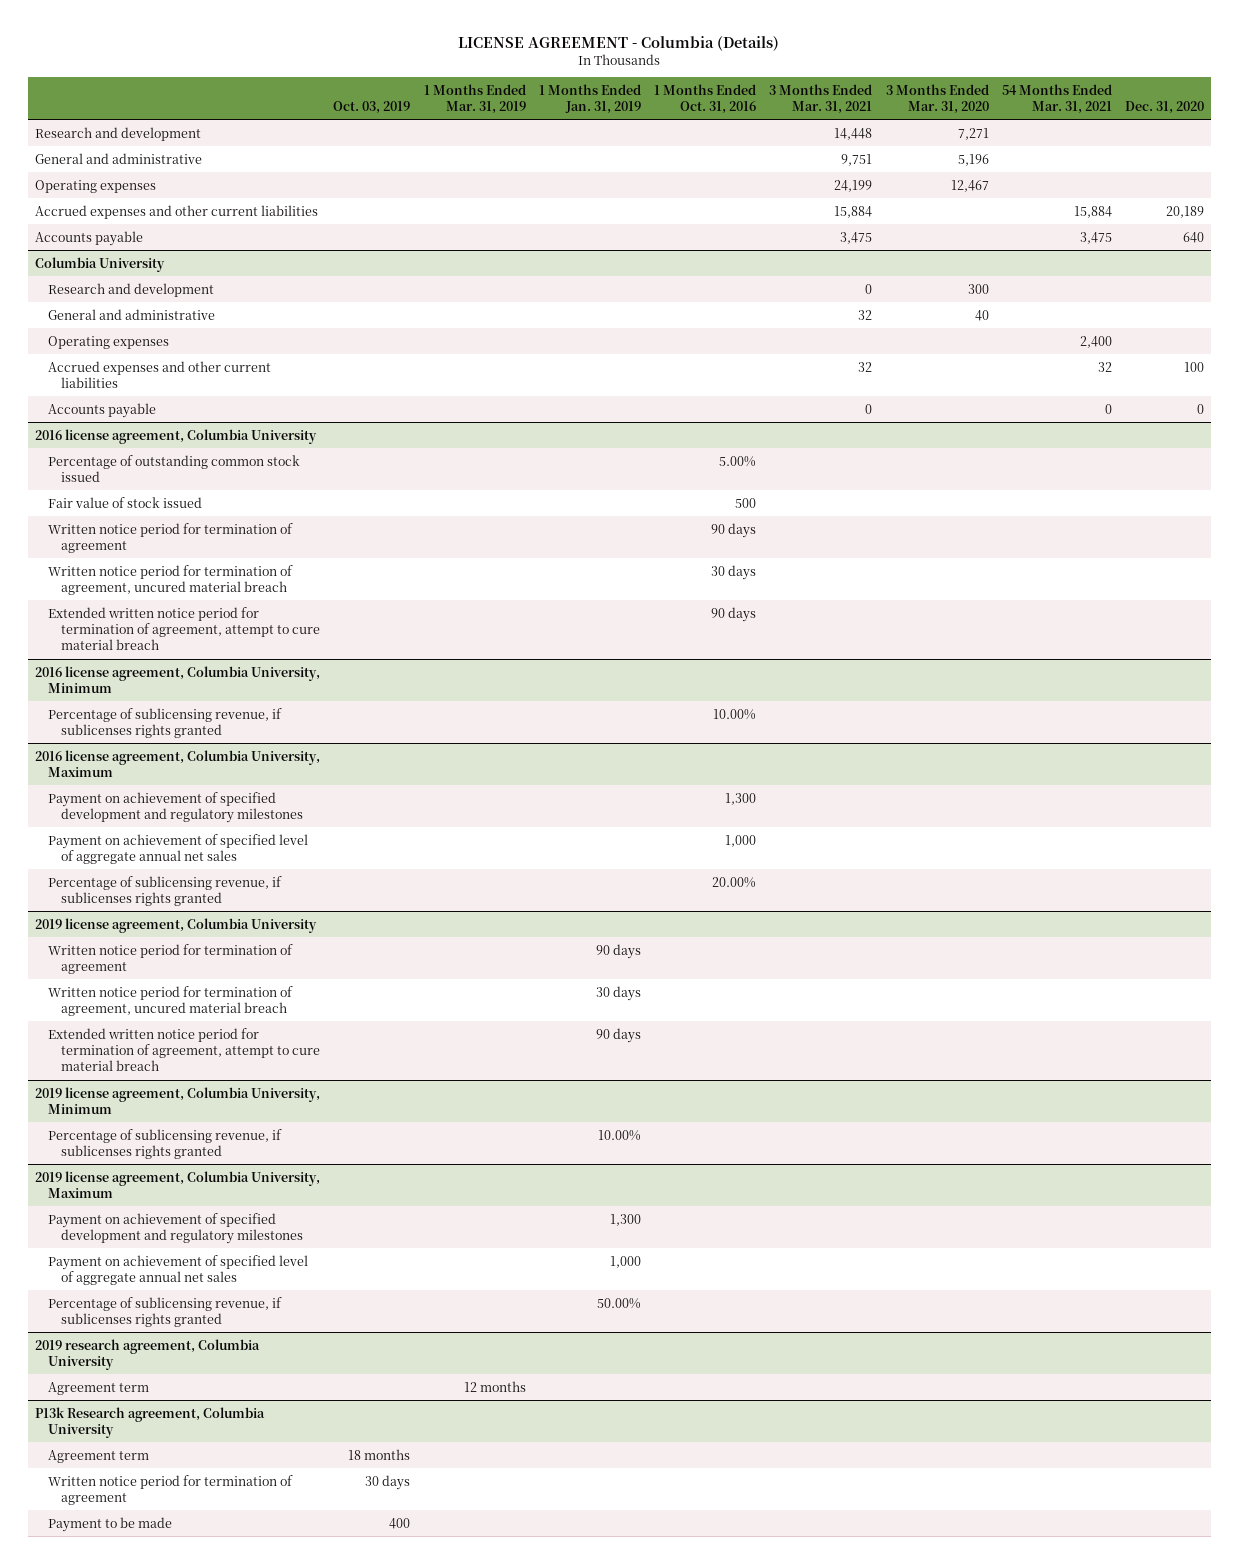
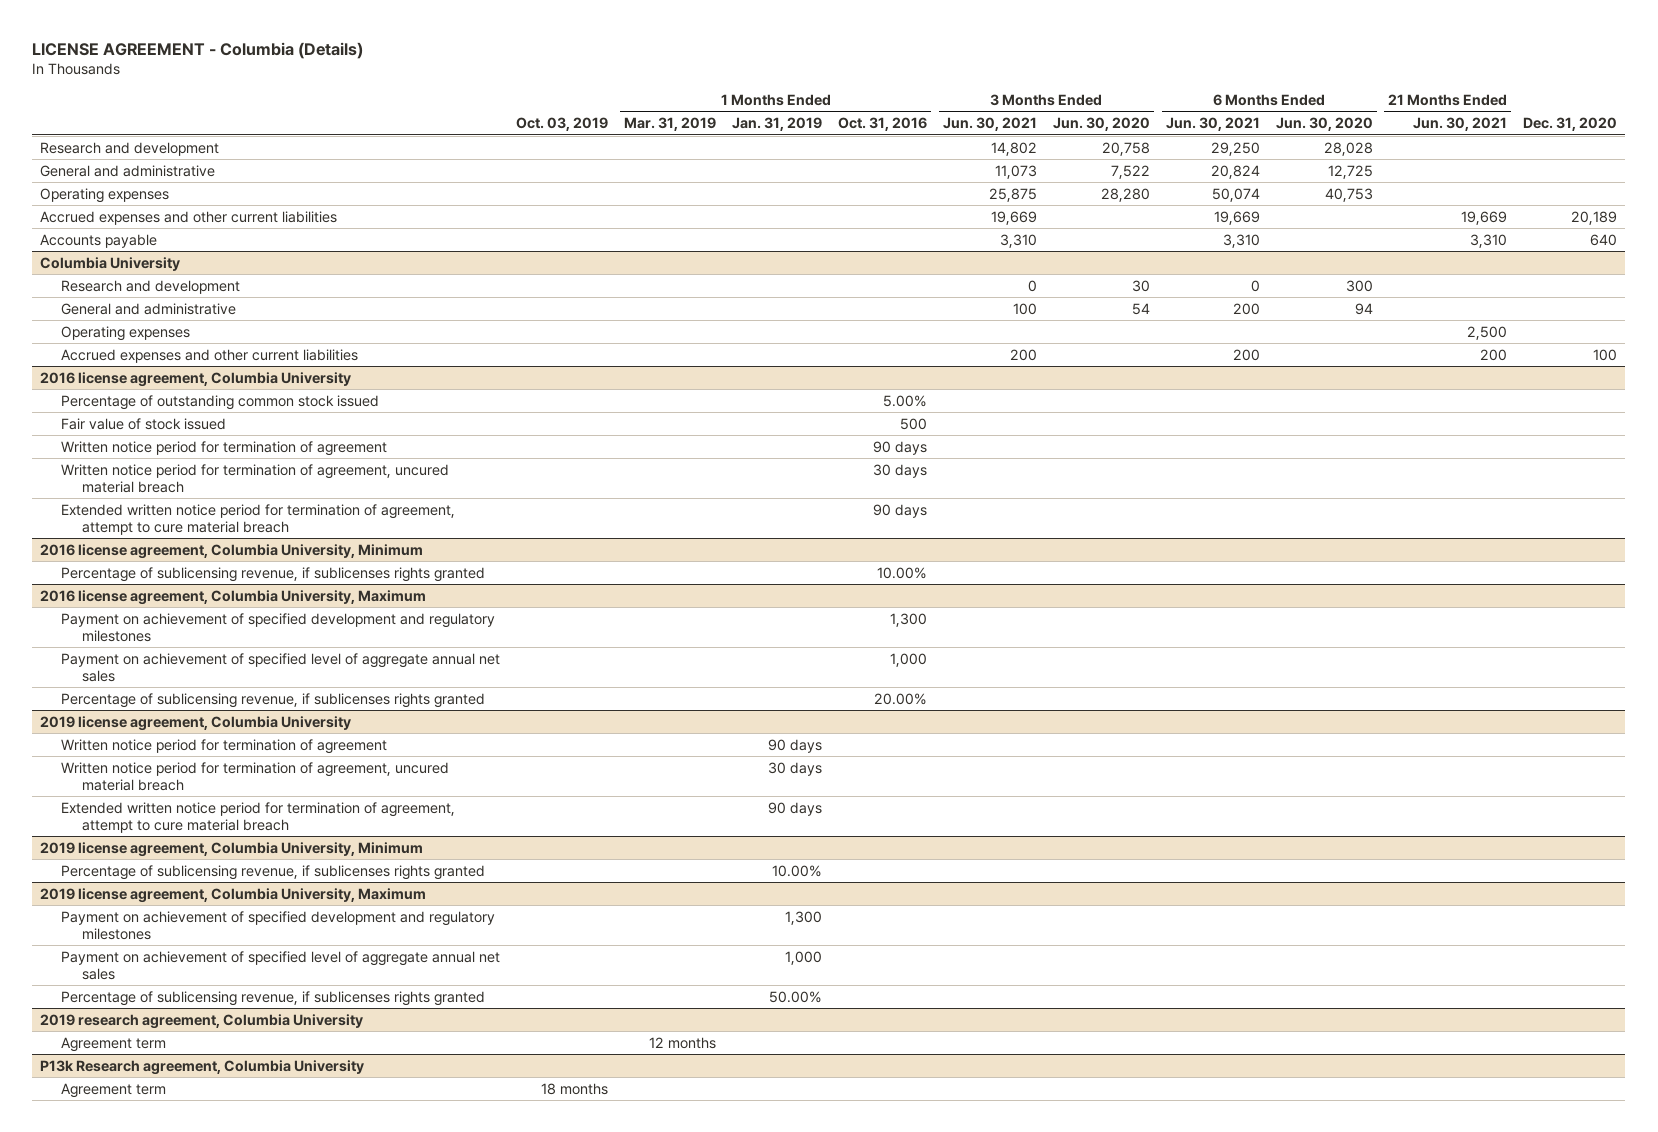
- | Oct. 03, 2019 | 1 Months Ended Mar. 31, 2019 | 1 Months Ended Jan. 31, 2019 | 1 Months Ended Oct. 31, 2016 | 3 Months Ended Mar. 31, 2021 | 3 Months Ended Mar. 31, 2020 | 54 Months Ended Mar. 31, 2021 | Dec. 31, 2020
+ | Oct. 03, 2019 | 1 Months Ended Mar. 31, 2019 | 1 Months Ended Jan. 31, 2019 | 1 Months Ended Oct. 31, 2016 | 3 Months Ended Jun. 30, 2021 | 3 Months Ended Jun. 30, 2020 | 6 Months Ended Jun. 30, 2021 | 6 Months Ended Jun. 30, 2020 | 21 Months Ended Jun. 30, 2021 | Dec. 31, 2020
@ Columbia University
- Accounts payable | | | | | 0 | | 0 | 0
@ P13k Research agreement, Columbia University
- Written notice period for termination of agreement | 30 days | | | | | | |
- Payment to be made | 400 | | | | | | |

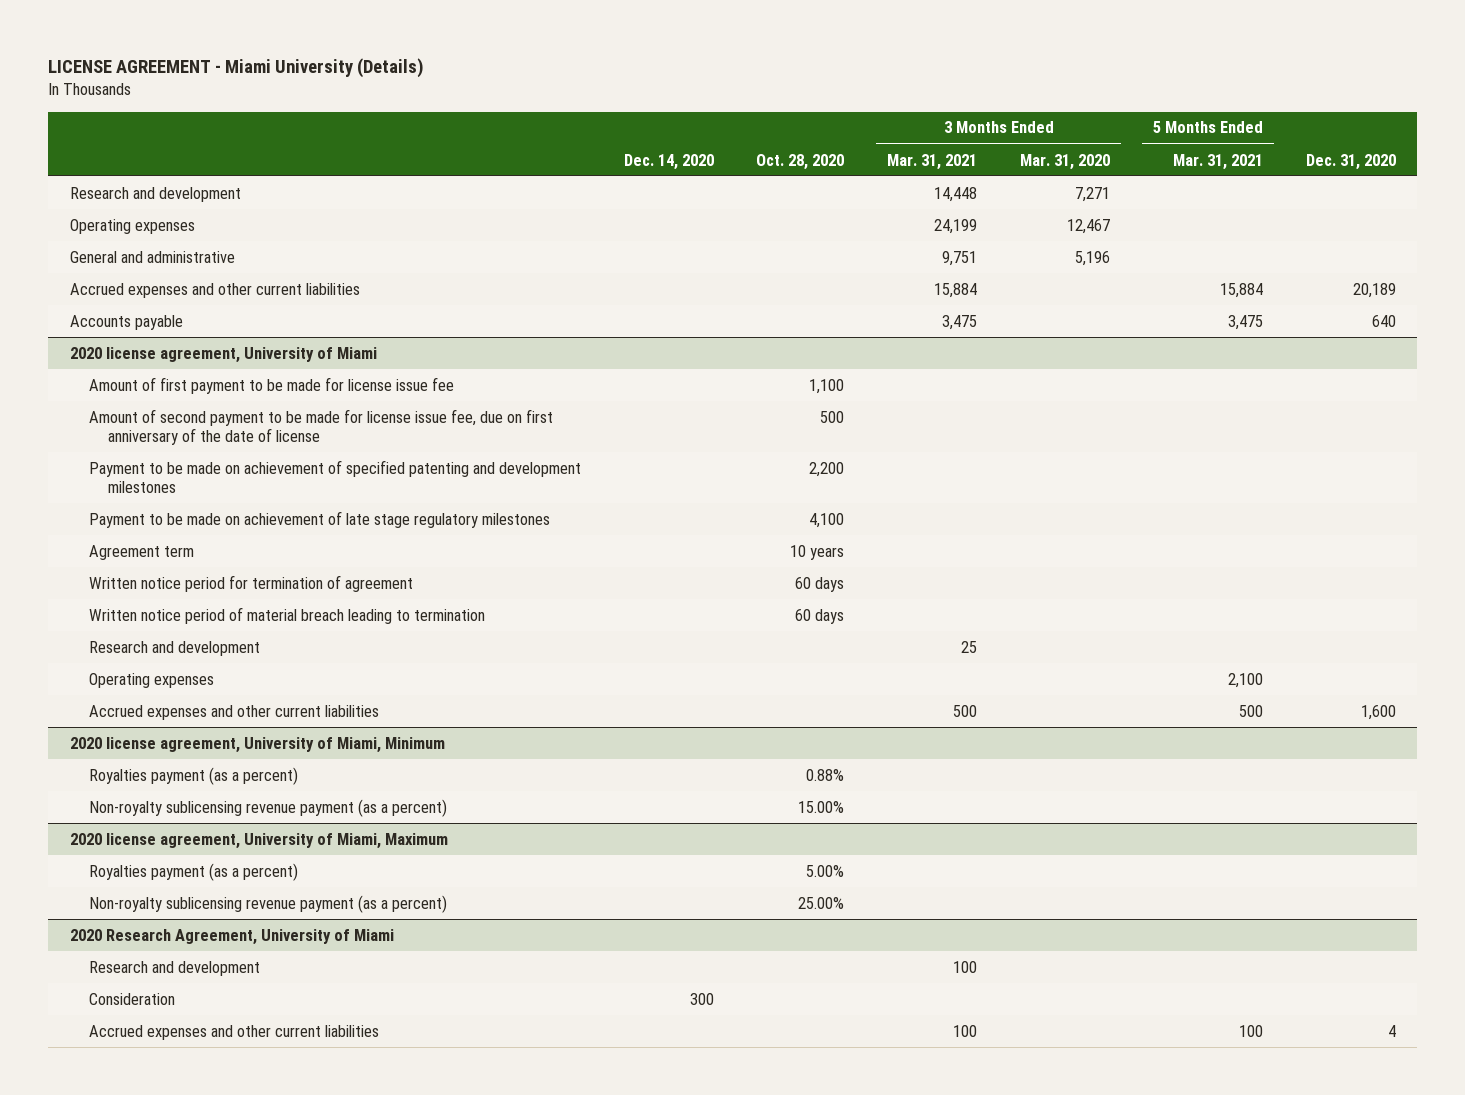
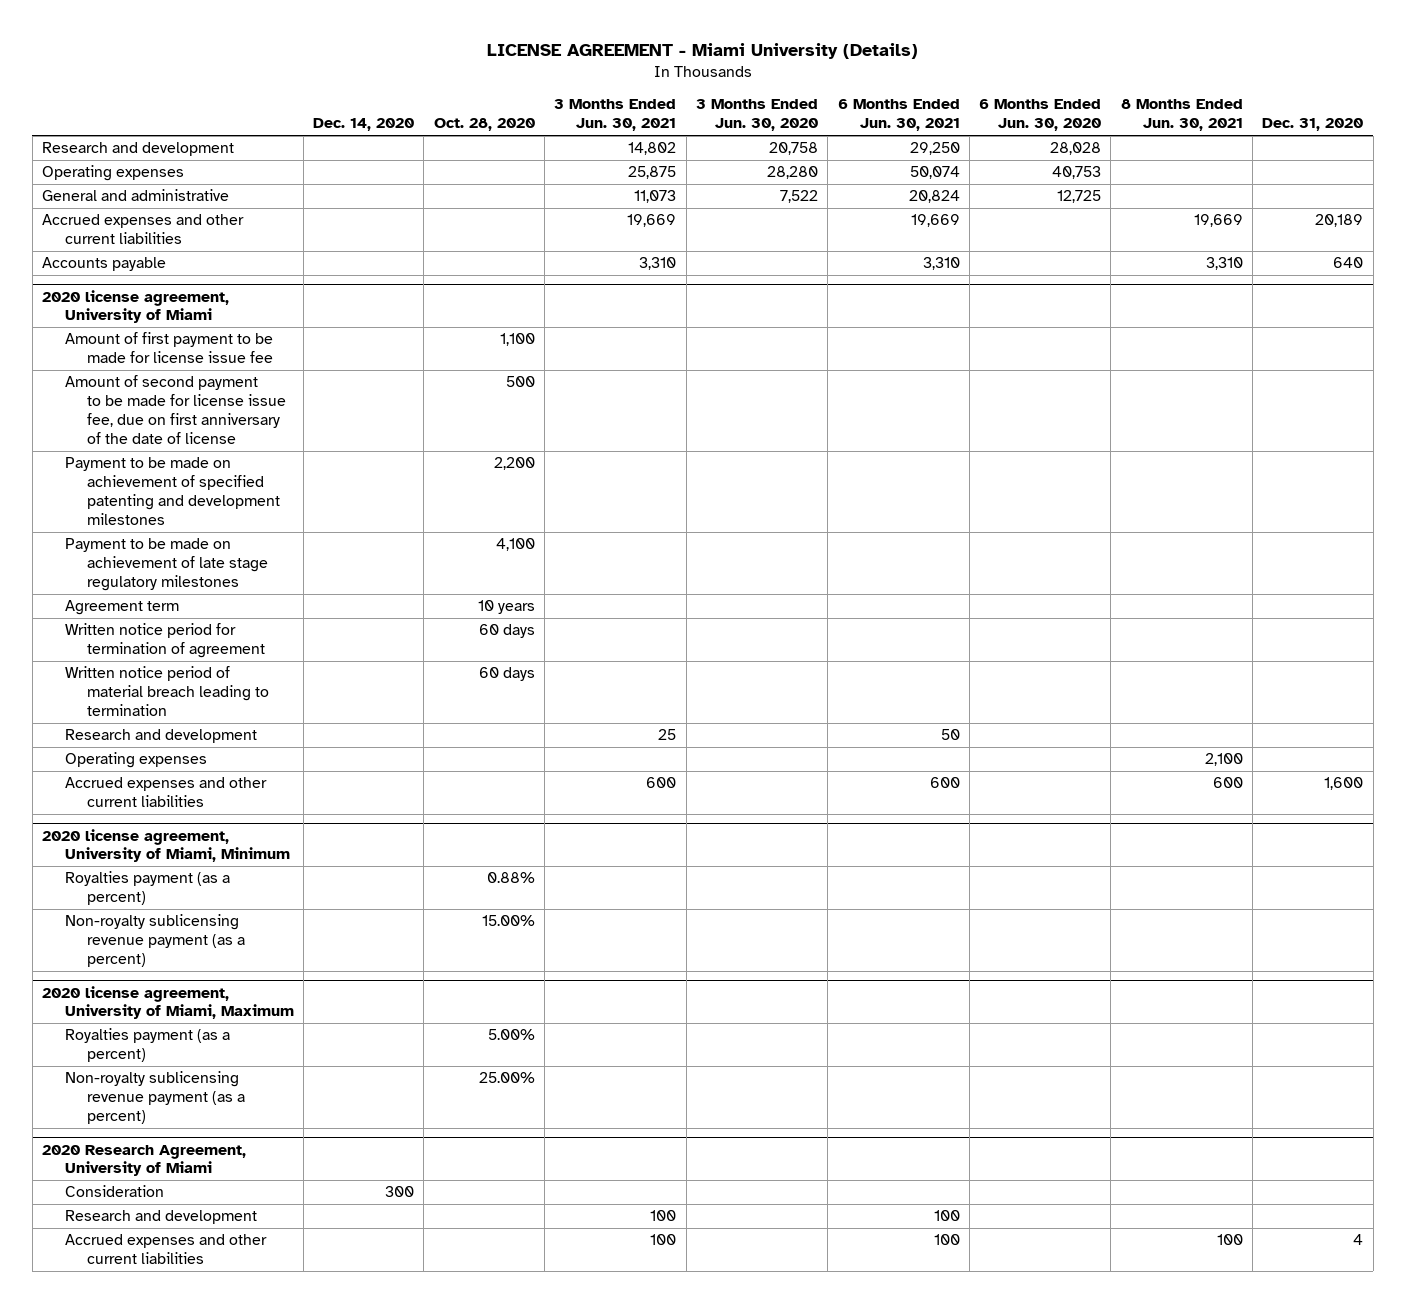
- | Dec. 14, 2020 | Oct. 28, 2020 | 3 Months Ended Mar. 31, 2021 | 3 Months Ended Mar. 31, 2020 | 5 Months Ended Mar. 31, 2021 | Dec. 31, 2020
+ | Dec. 14, 2020 | Oct. 28, 2020 | 3 Months Ended Jun. 30, 2021 | 3 Months Ended Jun. 30, 2020 | 6 Months Ended Jun. 30, 2021 | 6 Months Ended Jun. 30, 2020 | 8 Months Ended Jun. 30, 2021 | Dec. 31, 2020
@ 2020 Research Agreement, University of Miami
moved down: Research and development | | | 100 | | 100 | | |

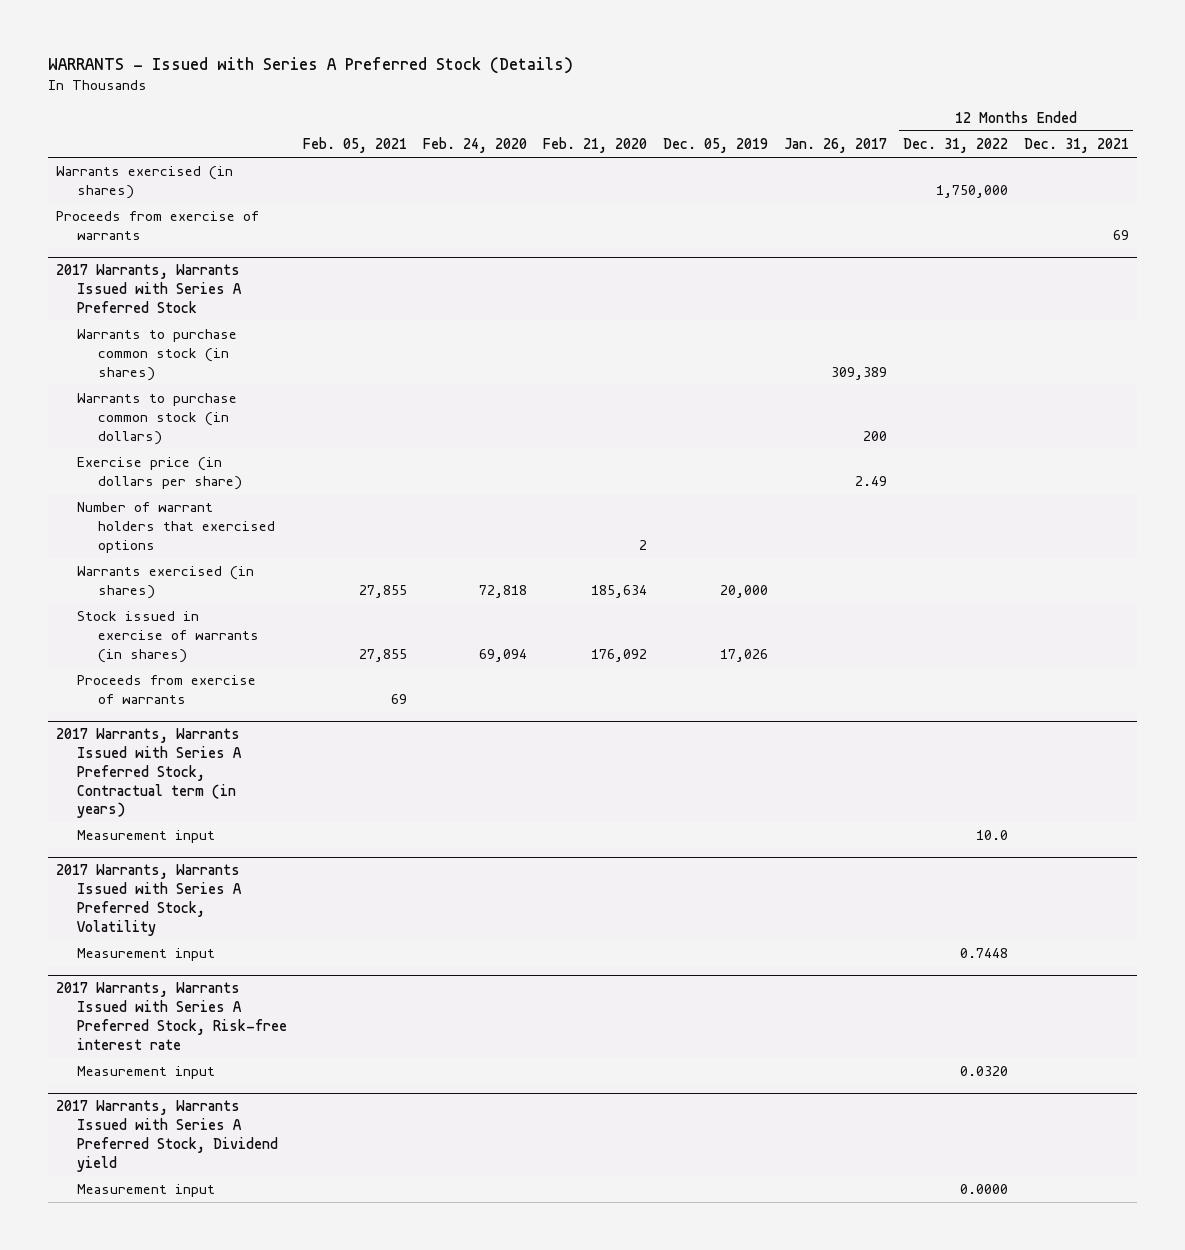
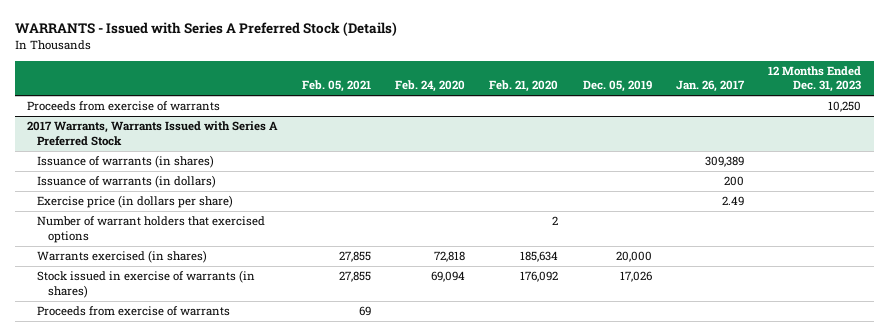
- | Feb. 05, 2021 | Feb. 24, 2020 | Feb. 21, 2020 | Dec. 05, 2019 | Jan. 26, 2017 | 12 Months Ended Dec. 31, 2022 | 12 Months Ended Dec. 31, 2021
+ | Feb. 05, 2021 | Feb. 24, 2020 | Feb. 21, 2020 | Dec. 05, 2019 | Jan. 26, 2017 | 12 Months Ended Dec. 31, 2023
- Warrants exercised (in shares) | | | | | | 1,750,000 |
@ 2017 Warrants, Warrants Issued with Series A Preferred Stock
- Warrants to purchase common stock (in shares) | | | | | 309,389 | |
- Warrants to purchase common stock (in dollars) | | | | | 200 | |
+ Issuance of warrants (in shares) | | | | | 309,389 |
+ Issuance of warrants (in dollars) | | | | | 200 |
- 2017 Warrants, Warrants Issued with Series A Preferred Stock, Contractual term (in years)
- Measurement input | | | | | | 10.0 |
- 2017 Warrants, Warrants Issued with Series A Preferred Stock, Volatility
- Measurement input | | | | | | 0.7448 |
- 2017 Warrants, Warrants Issued with Series A Preferred Stock, Risk-free interest rate
- Measurement input | | | | | | 0.0320 |
- 2017 Warrants, Warrants Issued with Series A Preferred Stock, Dividend yield
- Measurement input | | | | | | 0.0000 |

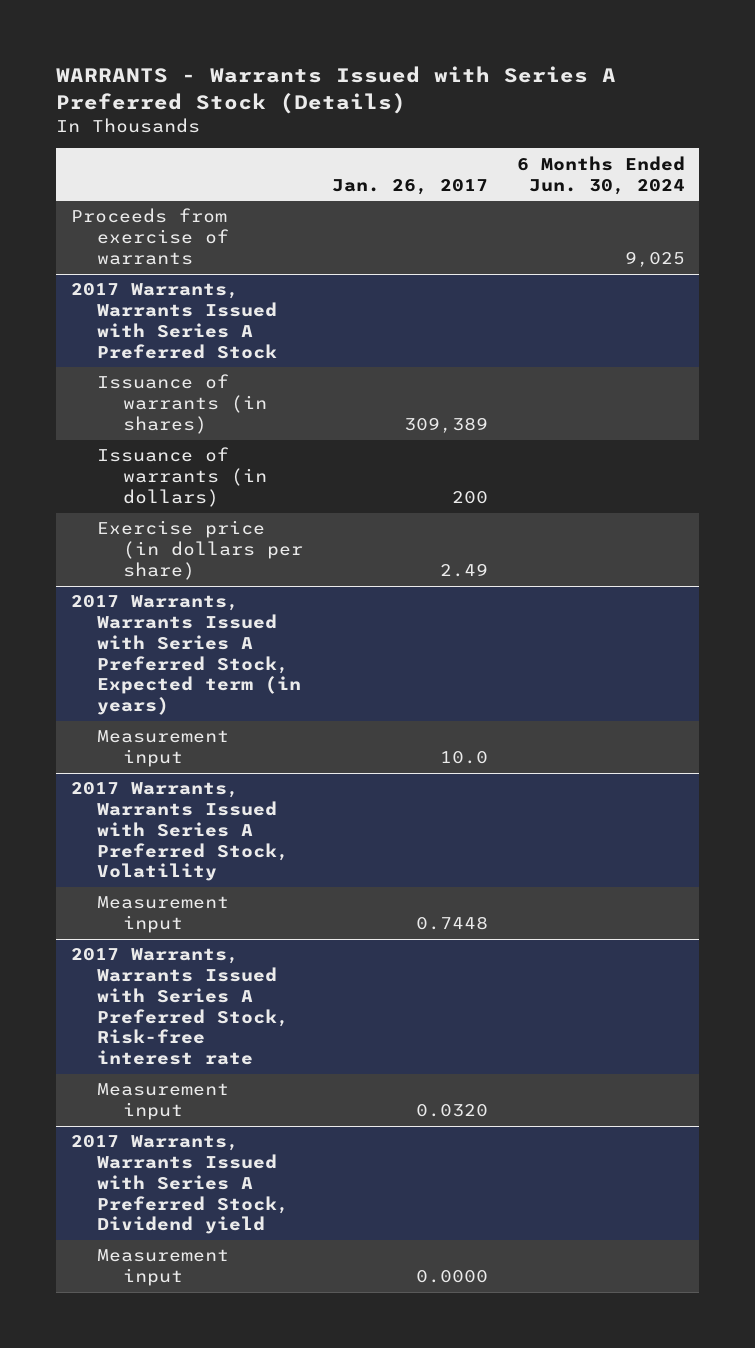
- WARRANTS - Issued with Series A Preferred Stock (Details)
+ WARRANTS - Warrants Issued with Series A Preferred Stock (Details)
- | Feb. 05, 2021 | Feb. 24, 2020 | Feb. 21, 2020 | Dec. 05, 2019 | Jan. 26, 2017 | 12 Months Ended Dec. 31, 2023
+ | Jan. 26, 2017 | 6 Months Ended Jun. 30, 2024
@ 2017 Warrants, Warrants Issued with Series A Preferred Stock
- Number of warrant holders that exercised options | | | 2 | | |
- Warrants exercised (in shares) | 27,855 | 72,818 | 185,634 | 20,000 | |
- Stock issued in exercise of warrants (in shares) | 27,855 | 69,094 | 176,092 | 17,026 | |
- Proceeds from exercise of warrants | 69 | | | | |
+ 2017 Warrants, Warrants Issued with Series A Preferred Stock, Expected term (in years)
+ Measurement input | 10.0 |
+ 2017 Warrants, Warrants Issued with Series A Preferred Stock, Volatility
+ Measurement input | 0.7448 |
+ 2017 Warrants, Warrants Issued with Series A Preferred Stock, Risk-free interest rate
+ Measurement input | 0.0320 |
+ 2017 Warrants, Warrants Issued with Series A Preferred Stock, Dividend yield
+ Measurement input | 0.0000 |

